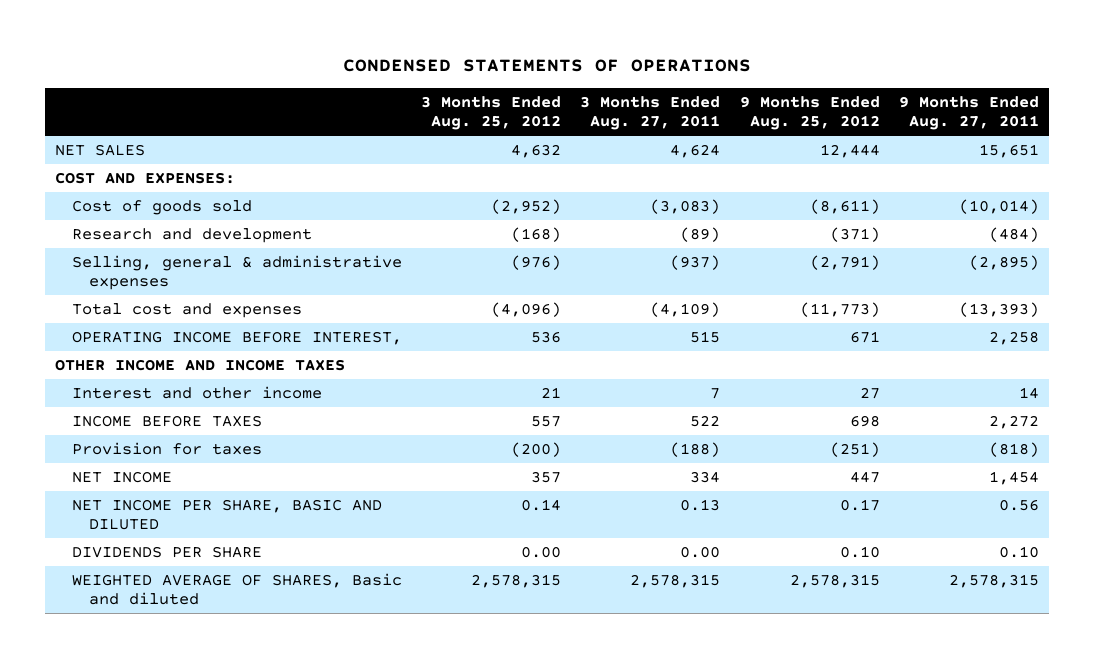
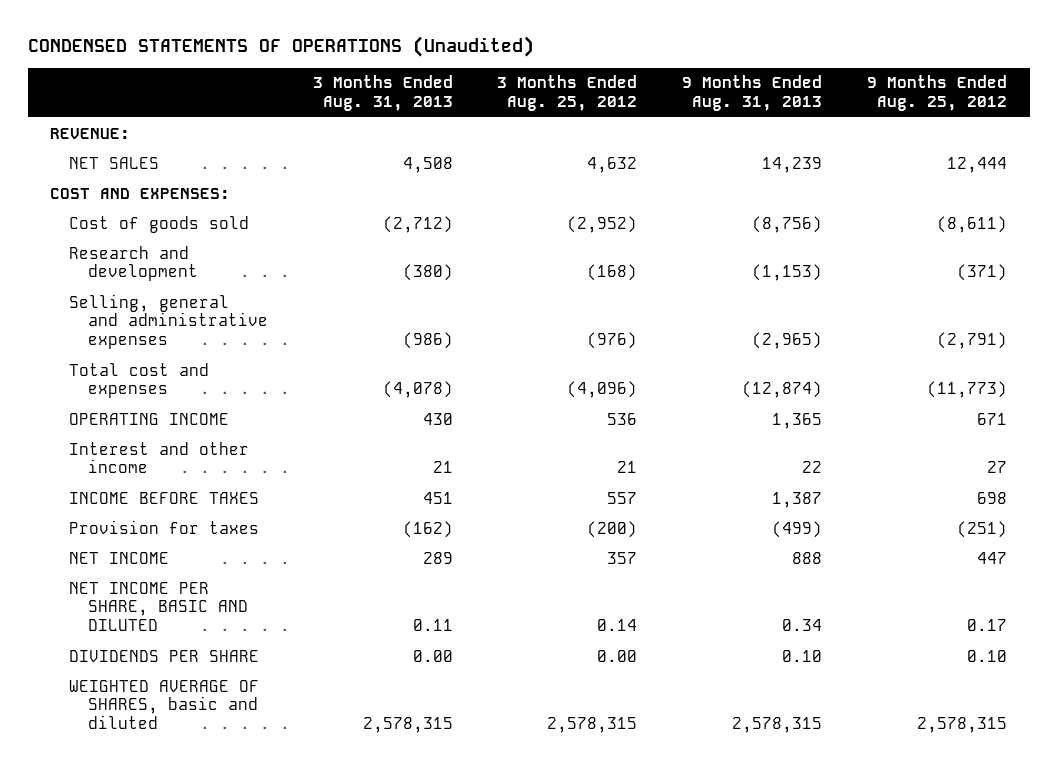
- CONDENSED STATEMENTS OF OPERATIONS
+ CONDENSED STATEMENTS OF OPERATIONS (Unaudited)
- | 3 Months Ended Aug. 25, 2012 | 3 Months Ended Aug. 27, 2011 | 9 Months Ended Aug. 25, 2012 | 9 Months Ended Aug. 27, 2011
+ | 3 Months Ended Aug. 31, 2013 | 3 Months Ended Aug. 25, 2012 | 9 Months Ended Aug. 31, 2013 | 9 Months Ended Aug. 25, 2012
+ REVENUE:
- Selling, general & administrative expenses | (976) | (937) | (2,791) | (2,895)
+ Selling, general and administrative expenses | (986) | (976) | (2,965) | (2,791)
- OPERATING INCOME BEFORE INTEREST, | 536 | 515 | 671 | 2,258
- OTHER INCOME AND INCOME TAXES
+ OPERATING INCOME | 430 | 536 | 1,365 | 671
- WEIGHTED AVERAGE OF SHARES, Basic and diluted | 2,578,315 | 2,578,315 | 2,578,315 | 2,578,315
+ WEIGHTED AVERAGE OF SHARES, basic and diluted | 2,578,315 | 2,578,315 | 2,578,315 | 2,578,315

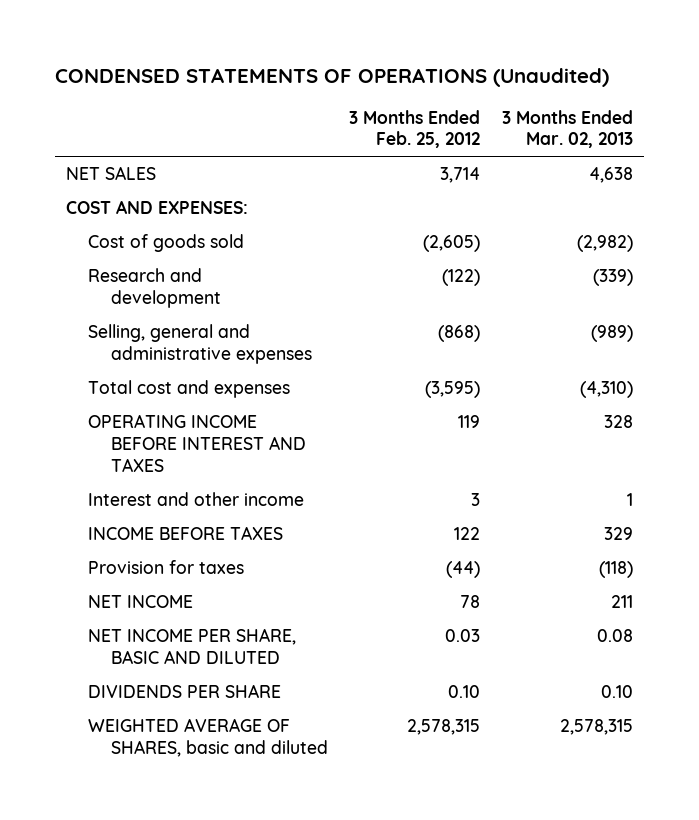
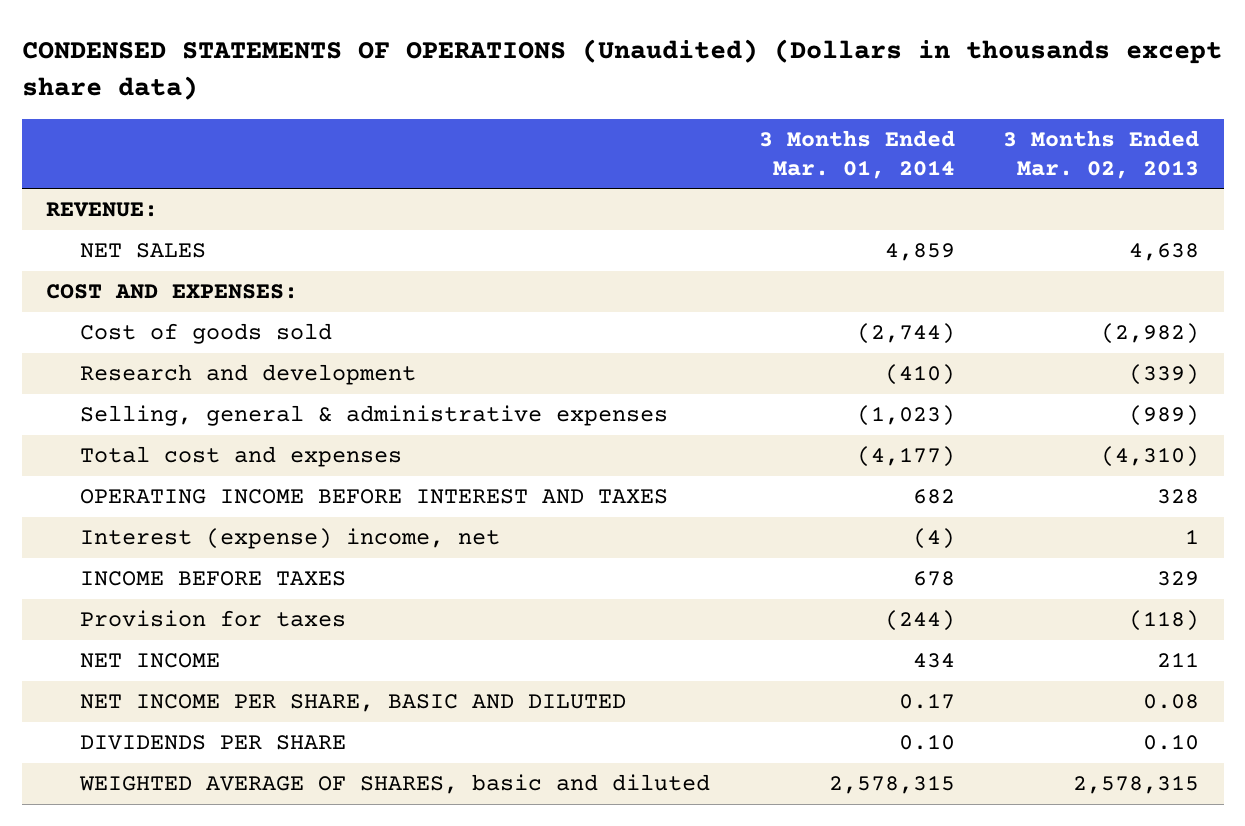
- CONDENSED STATEMENTS OF OPERATIONS (Unaudited)
+ CONDENSED STATEMENTS OF OPERATIONS (Unaudited) (Dollars in thousands except share data)
- | 3 Months Ended Feb. 25, 2012 | 3 Months Ended Mar. 02, 2013
+ | 3 Months Ended Mar. 01, 2014 | 3 Months Ended Mar. 02, 2013
+ REVENUE:
- Selling, general and administrative expenses | (868) | (989)
+ Selling, general & administrative expenses | (1,023) | (989)
- Interest and other income | 3 | 1
+ Interest (expense) income, net | (4) | 1

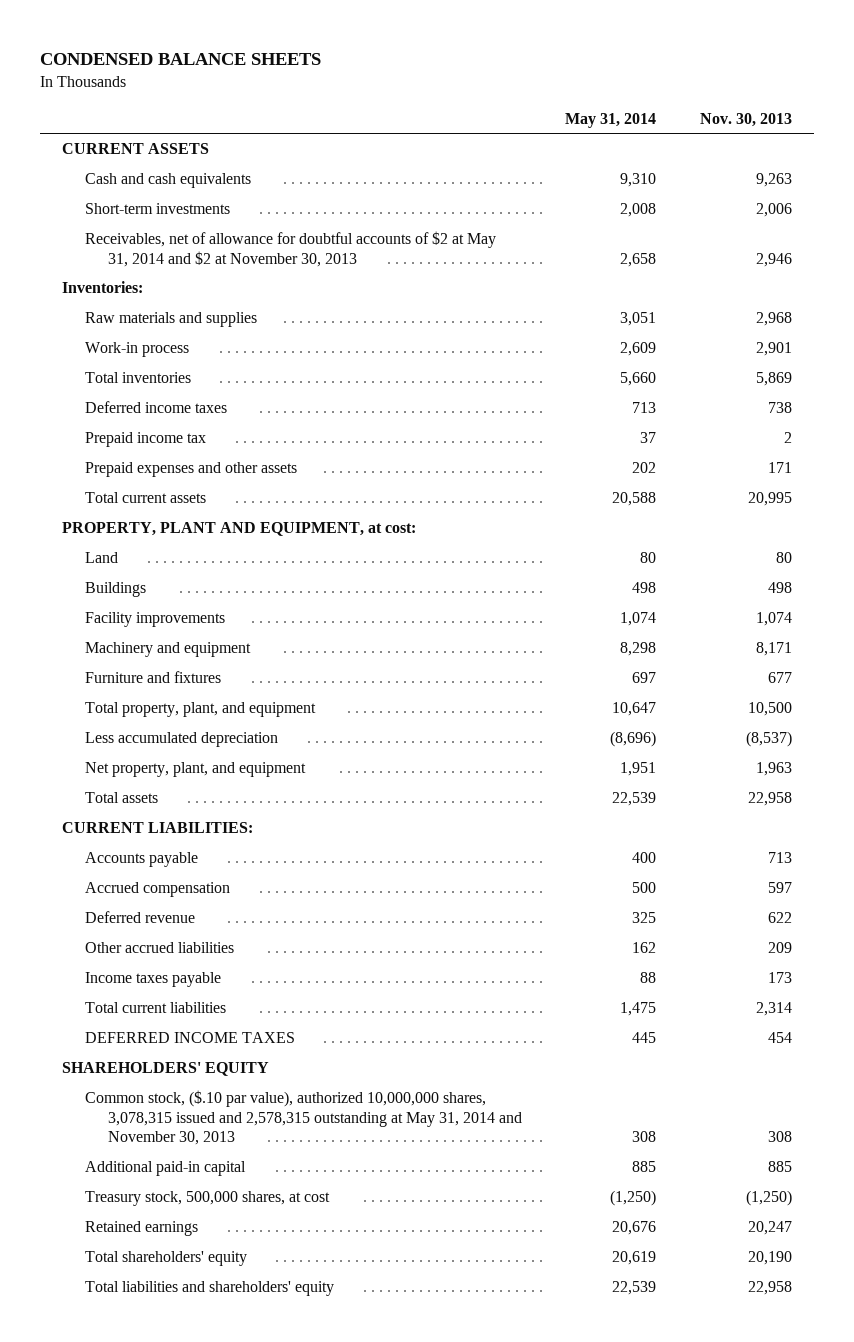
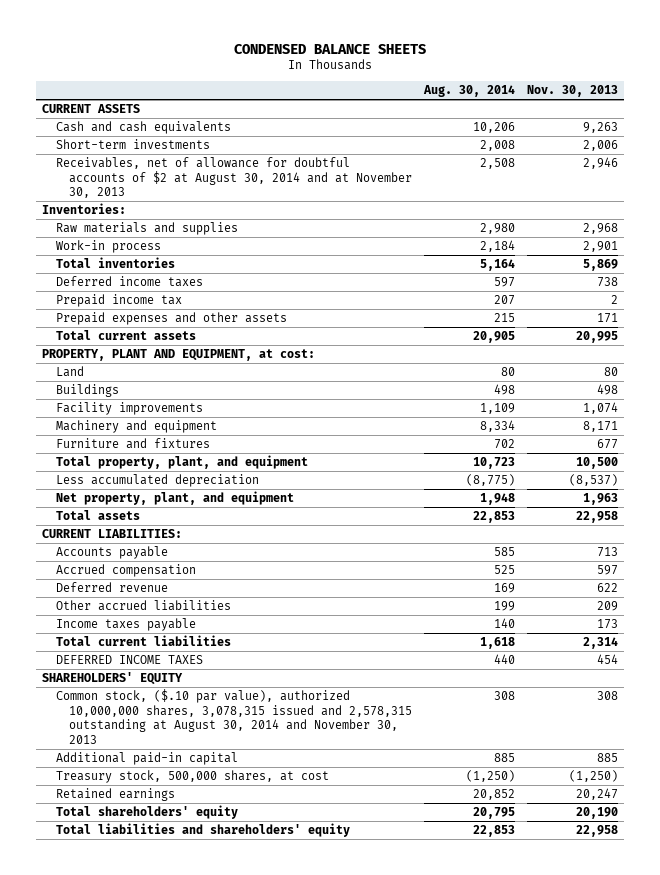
- | May 31, 2014 | Nov. 30, 2013
+ | Aug. 30, 2014 | Nov. 30, 2013
- Receivables, net of allowance for doubtful accounts of $2 at May 31, 2014 and $2 at November 30, 2013 | 2,658 | 2,946
+ Receivables, net of allowance for doubtful accounts of $2 at August 30, 2014 and at November 30, 2013 | 2,508 | 2,946
- Common stock, ($.10 par value), authorized 10,000,000 shares, 3,078,315 issued and 2,578,315 outstanding at May 31, 2014 and November 30, 2013 | 308 | 308
+ Common stock, ($.10 par value), authorized 10,000,000 shares, 3,078,315 issued and 2,578,315 outstanding at August 30, 2014 and November 30, 2013 | 308 | 308

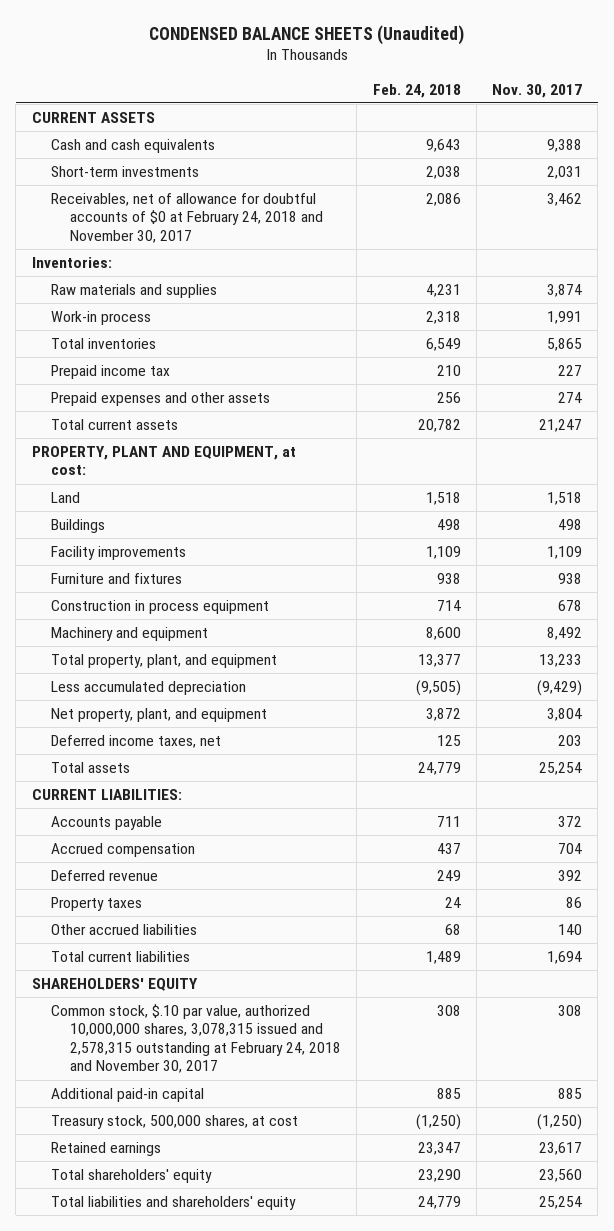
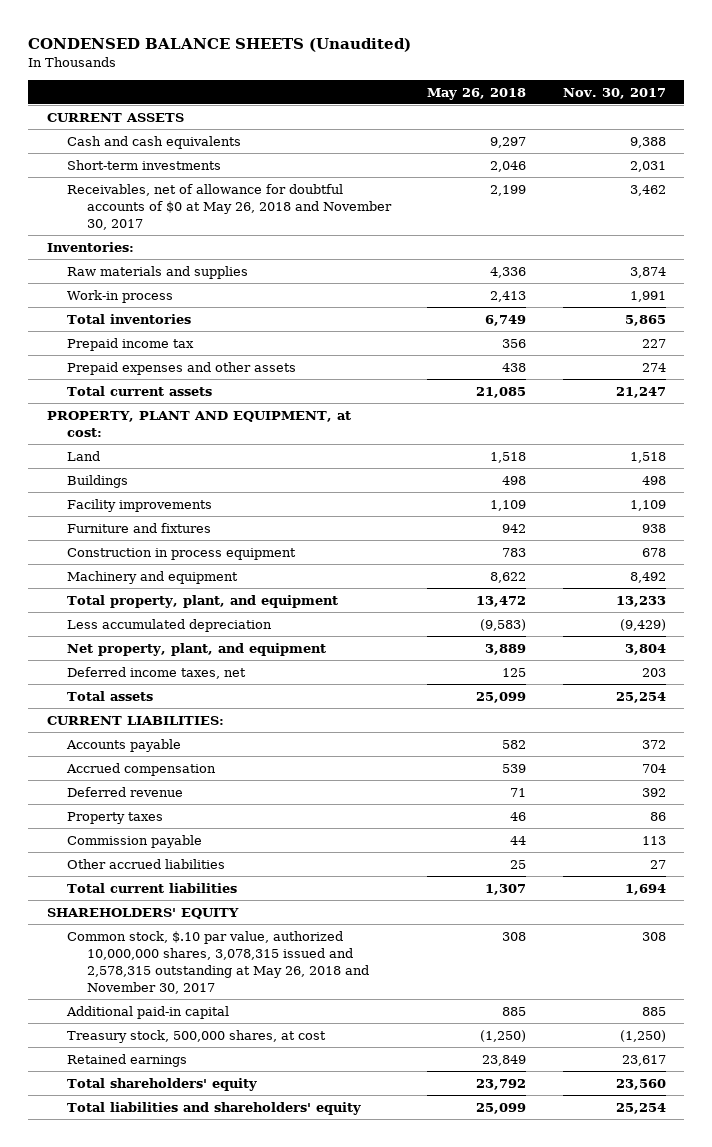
- | Feb. 24, 2018 | Nov. 30, 2017
+ | May 26, 2018 | Nov. 30, 2017
- Receivables, net of allowance for doubtful accounts of $0 at February 24, 2018 and November 30, 2017 | 2,086 | 3,462
+ Receivables, net of allowance for doubtful accounts of $0 at May 26, 2018 and November 30, 2017 | 2,199 | 3,462
- Other accrued liabilities | 68 | 140
+ Commission payable | 44 | 113
+ Other accrued liabilities | 25 | 27
- Common stock, $.10 par value, authorized 10,000,000 shares, 3,078,315 issued and 2,578,315 outstanding at February 24, 2018 and November 30, 2017 | 308 | 308
+ Common stock, $.10 par value, authorized 10,000,000 shares, 3,078,315 issued and 2,578,315 outstanding at May 26, 2018 and November 30, 2017 | 308 | 308

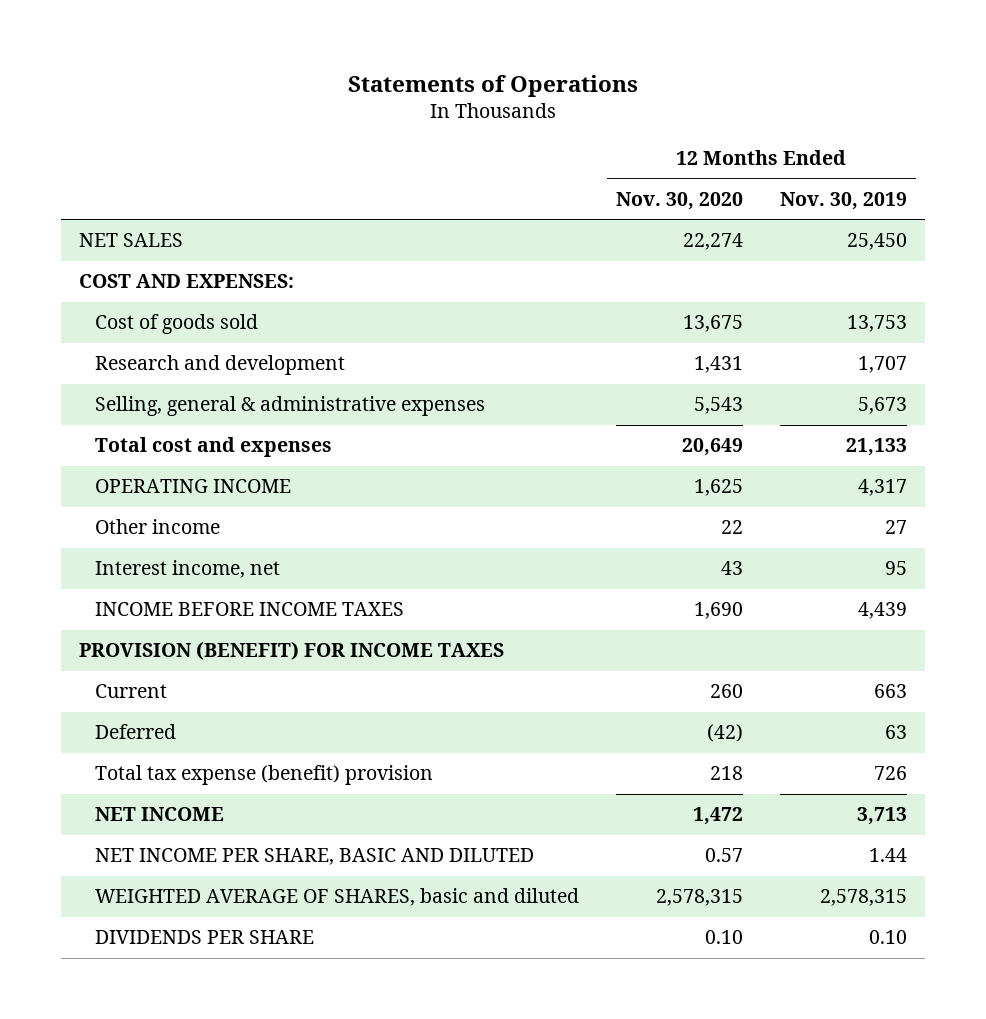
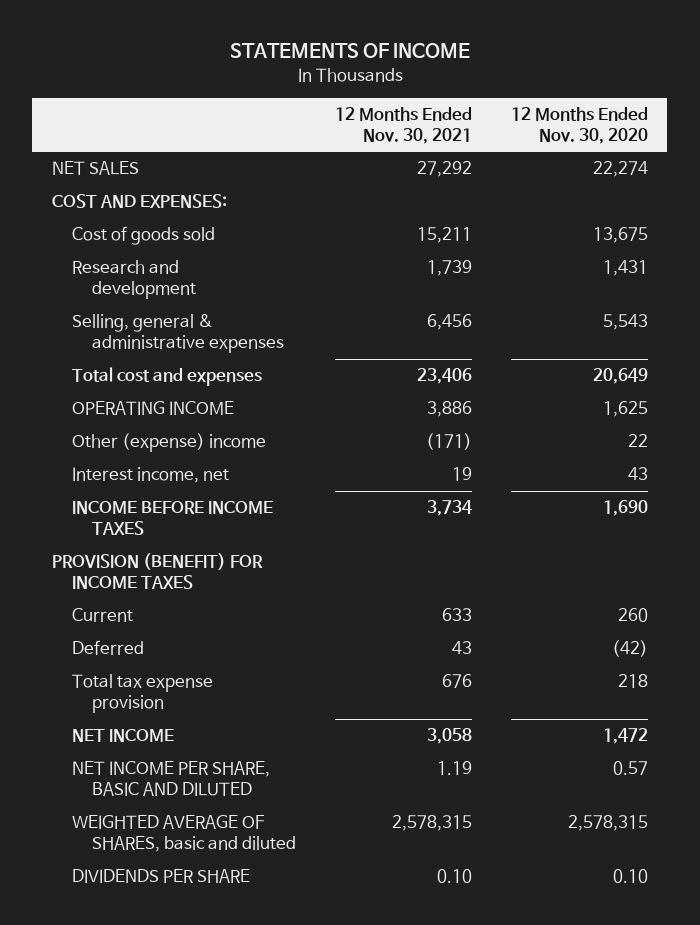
- Statements of Operations
+ STATEMENTS OF INCOME
- | 12 Months Ended Nov. 30, 2020 | 12 Months Ended Nov. 30, 2019
+ | 12 Months Ended Nov. 30, 2021 | 12 Months Ended Nov. 30, 2020
- Other income | 22 | 27
+ Other (expense) income | (171) | 22
- Total tax expense (benefit) provision | 218 | 726
+ Total tax expense provision | 676 | 218

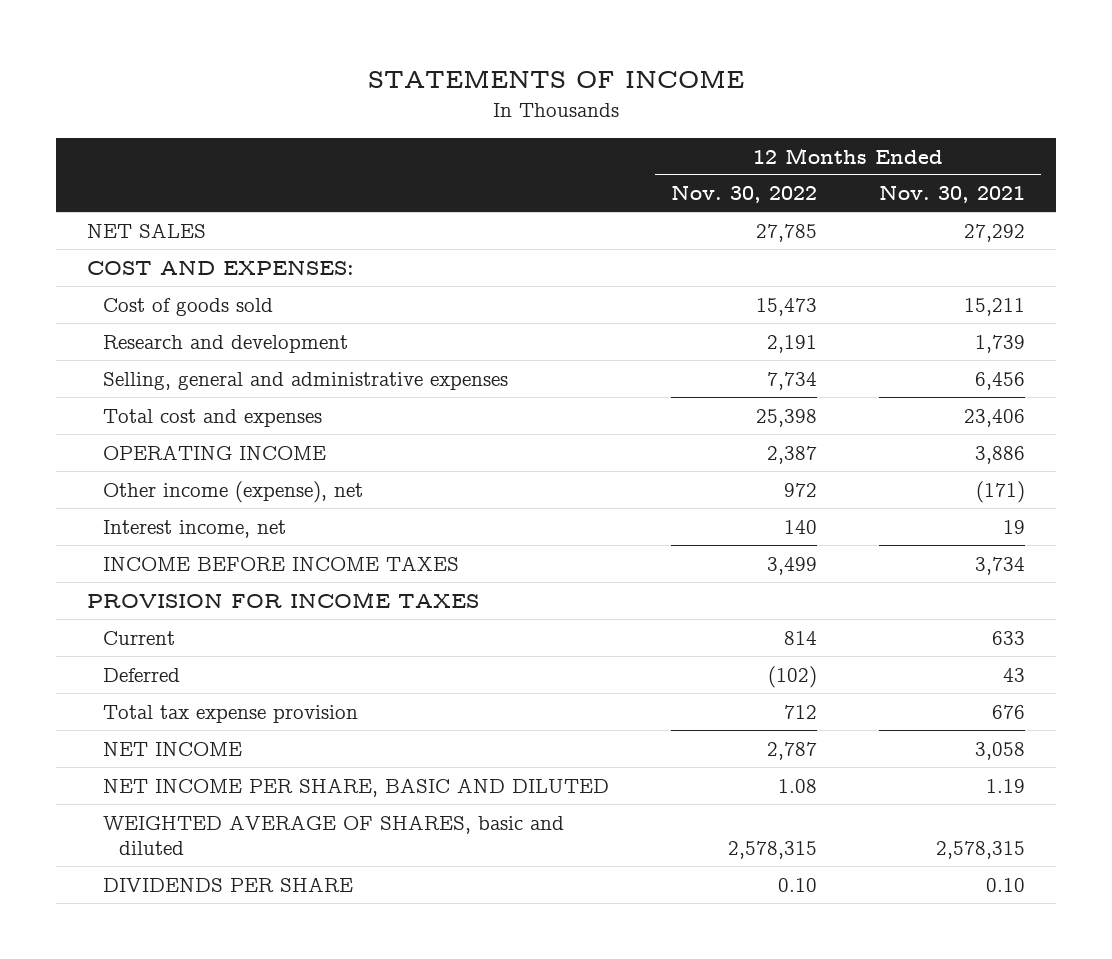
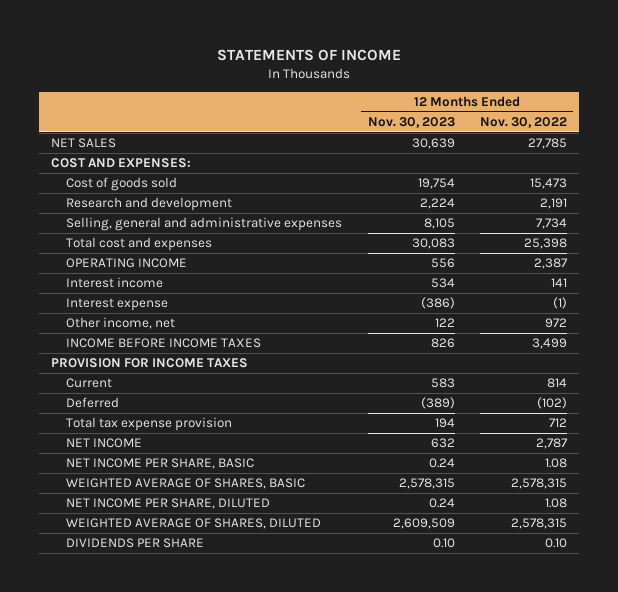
- | 12 Months Ended Nov. 30, 2022 | 12 Months Ended Nov. 30, 2021
+ | 12 Months Ended Nov. 30, 2023 | 12 Months Ended Nov. 30, 2022
- Other income (expense), net | 972 | (171)
- Interest income, net | 140 | 19
+ Interest income | 534 | 141
+ Interest expense | (386) | (1)
+ Other income, net | 122 | 972
- NET INCOME PER SHARE, BASIC AND DILUTED | 1.08 | 1.19
- WEIGHTED AVERAGE OF SHARES, basic and diluted | 2,578,315 | 2,578,315
+ NET INCOME PER SHARE, BASIC | 0.24 | 1.08
+ WEIGHTED AVERAGE OF SHARES, BASIC | 2,578,315 | 2,578,315
+ NET INCOME PER SHARE, DILUTED | 0.24 | 1.08
+ WEIGHTED AVERAGE OF SHARES, DILUTED | 2,609,509 | 2,578,315

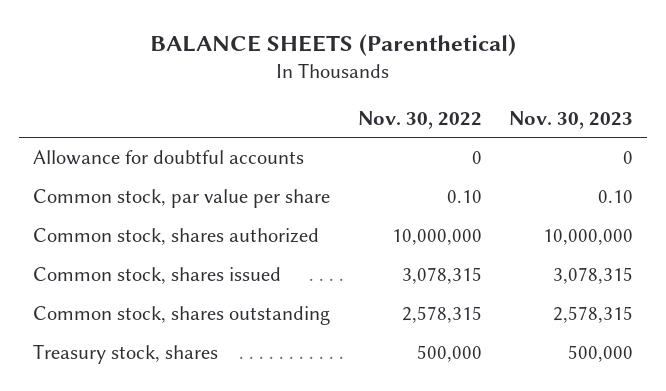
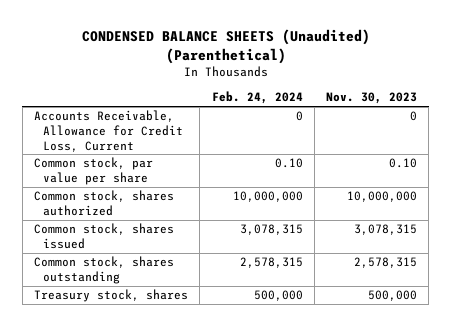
- BALANCE SHEETS (Parenthetical)
+ CONDENSED BALANCE SHEETS (Unaudited) (Parenthetical)
- | Nov. 30, 2022 | Nov. 30, 2023
+ | Feb. 24, 2024 | Nov. 30, 2023
- Allowance for doubtful accounts | 0 | 0
+ Accounts Receivable, Allowance for Credit Loss, Current | 0 | 0

